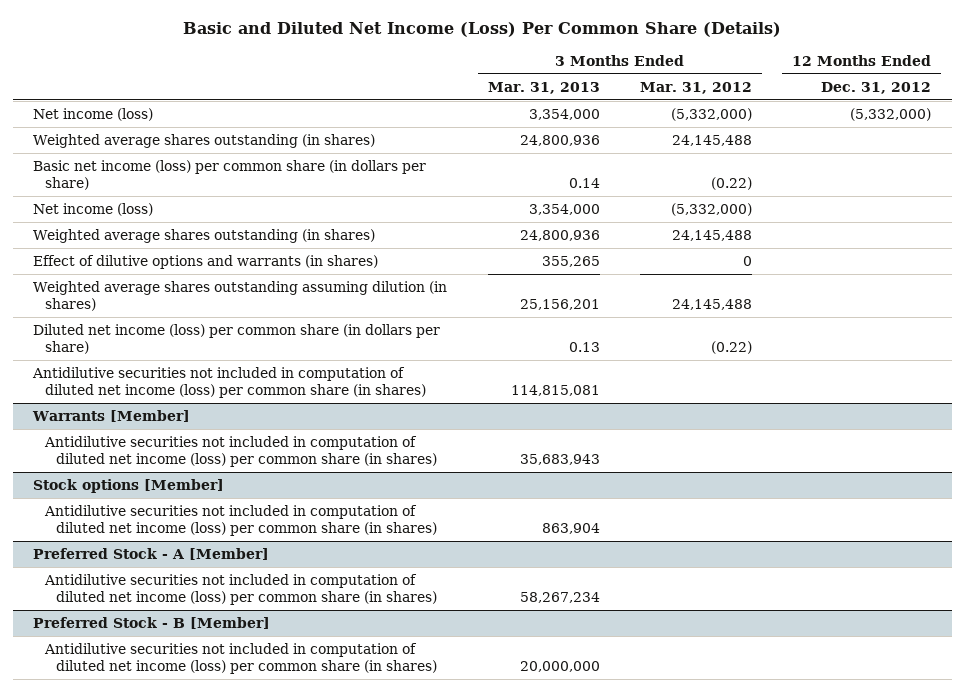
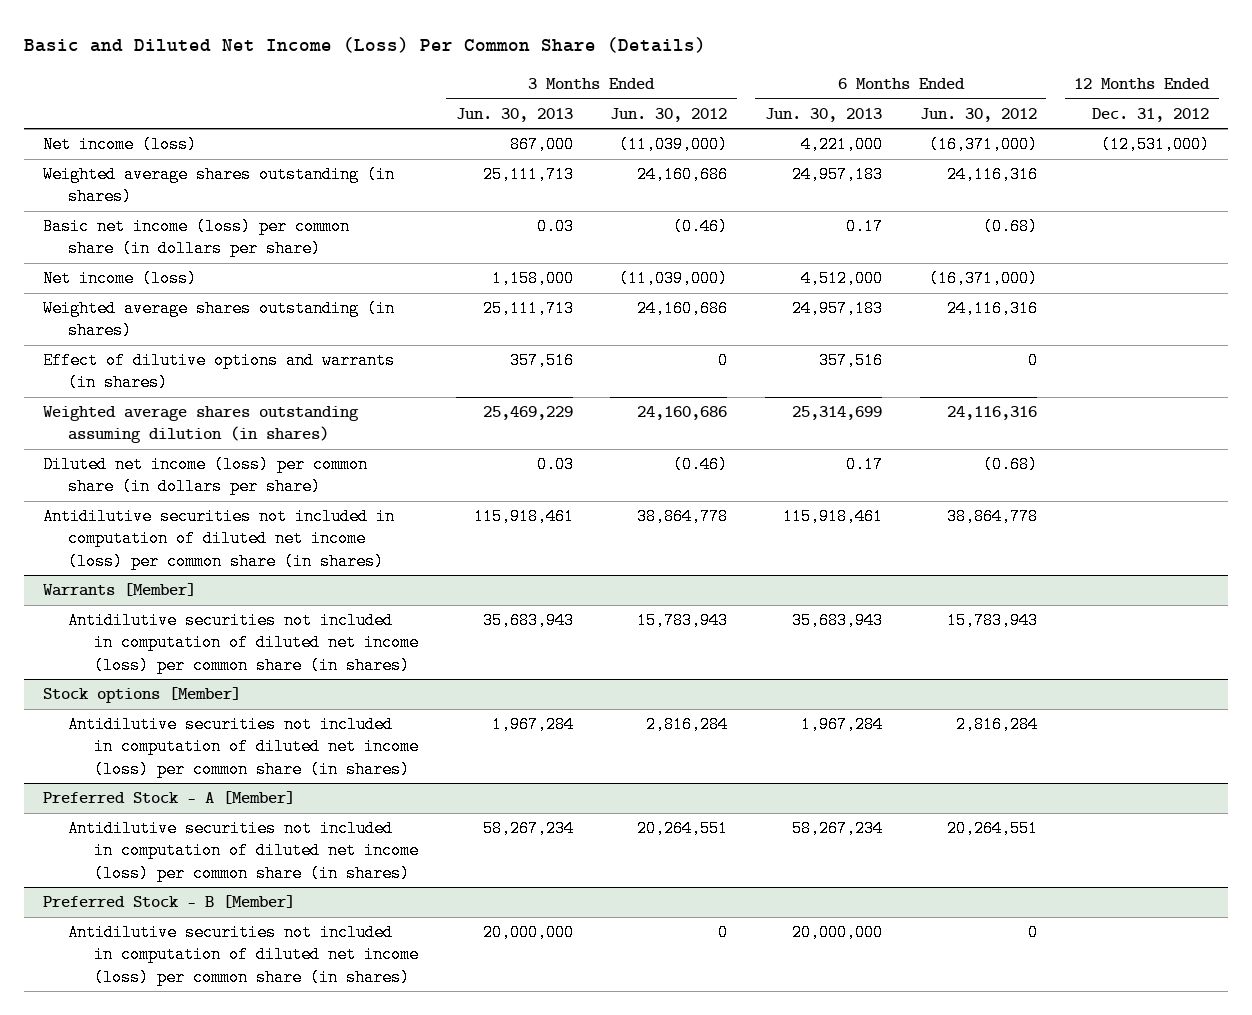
- | 3 Months Ended Mar. 31, 2013 | 3 Months Ended Mar. 31, 2012 | 12 Months Ended Dec. 31, 2012
+ | 3 Months Ended Jun. 30, 2013 | 3 Months Ended Jun. 30, 2012 | 6 Months Ended Jun. 30, 2013 | 6 Months Ended Jun. 30, 2012 | 12 Months Ended Dec. 31, 2012
- Net income (loss) | 3,354,000 | (5,332,000) | (5,332,000)
+ Net income (loss) | 867,000 | (11,039,000) | 4,221,000 | (16,371,000) | (12,531,000)

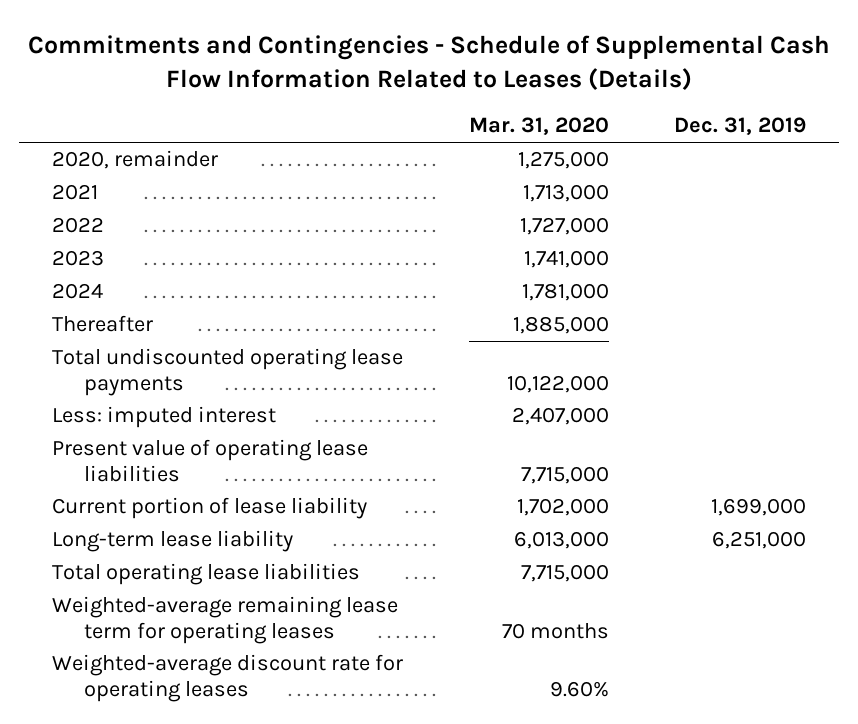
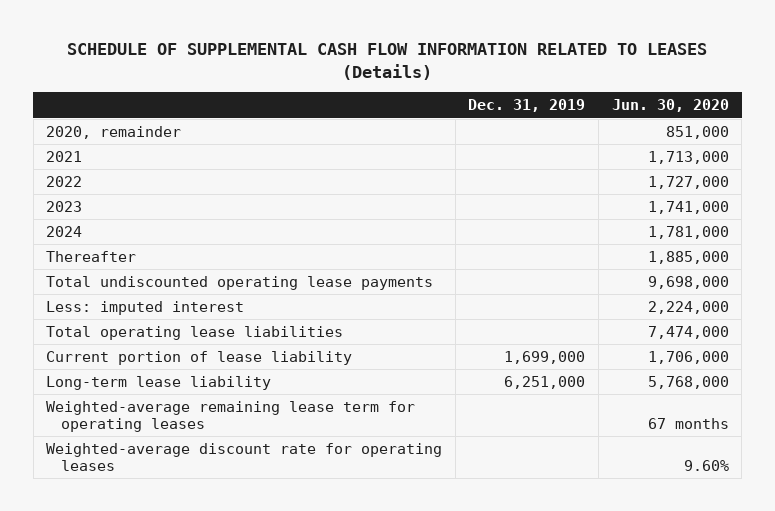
- Commitments and Contingencies - Schedule of Supplemental Cash Flow Information Related to Leases (Details)
+ SCHEDULE OF SUPPLEMENTAL CASH FLOW INFORMATION RELATED TO LEASES (Details)
- | Mar. 31, 2020 | Dec. 31, 2019
+ | Dec. 31, 2019 | Jun. 30, 2020
- Present value of operating lease liabilities | 7,715,000 |
moved up: Total operating lease liabilities | | 7,474,000

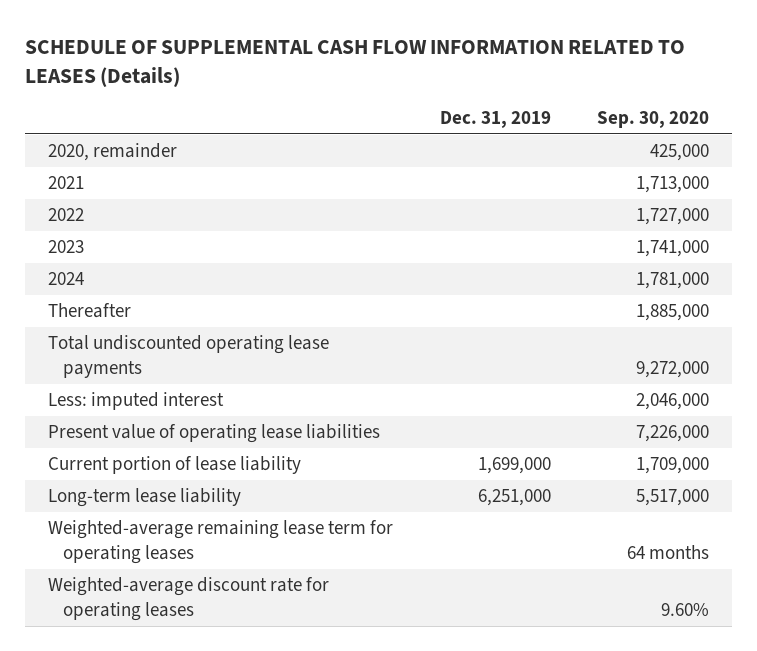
- | Dec. 31, 2019 | Jun. 30, 2020
+ | Dec. 31, 2019 | Sep. 30, 2020
- Total operating lease liabilities | | 7,474,000
+ Present value of operating lease liabilities | | 7,226,000

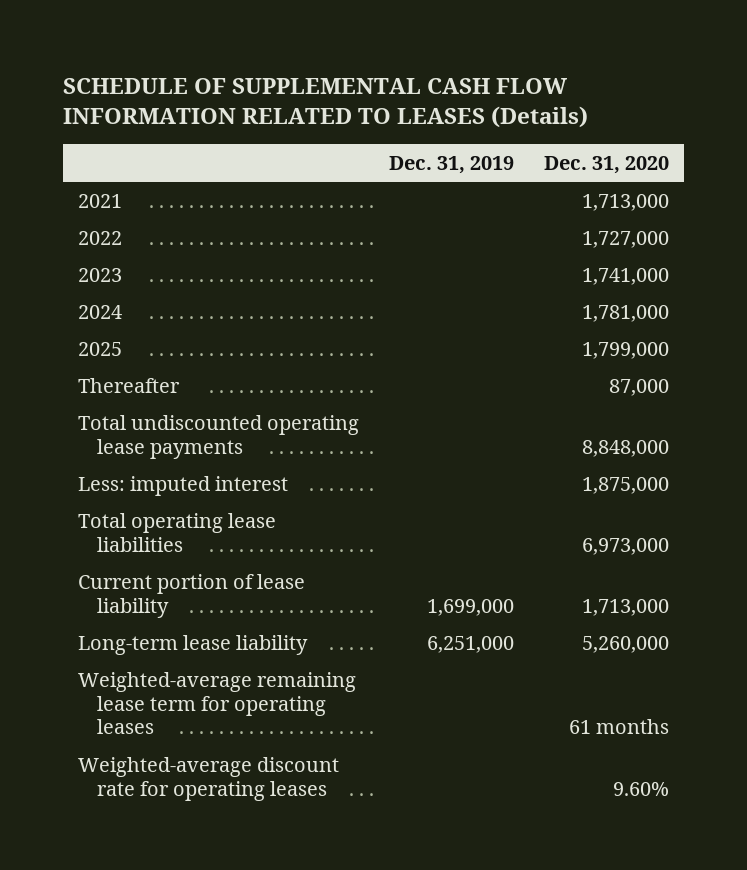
- | Dec. 31, 2019 | Sep. 30, 2020
+ | Dec. 31, 2019 | Dec. 31, 2020
- 2020, remainder | | 425,000
+ 2025 | | 1,799,000
- Present value of operating lease liabilities | | 7,226,000
+ Total operating lease liabilities | | 6,973,000

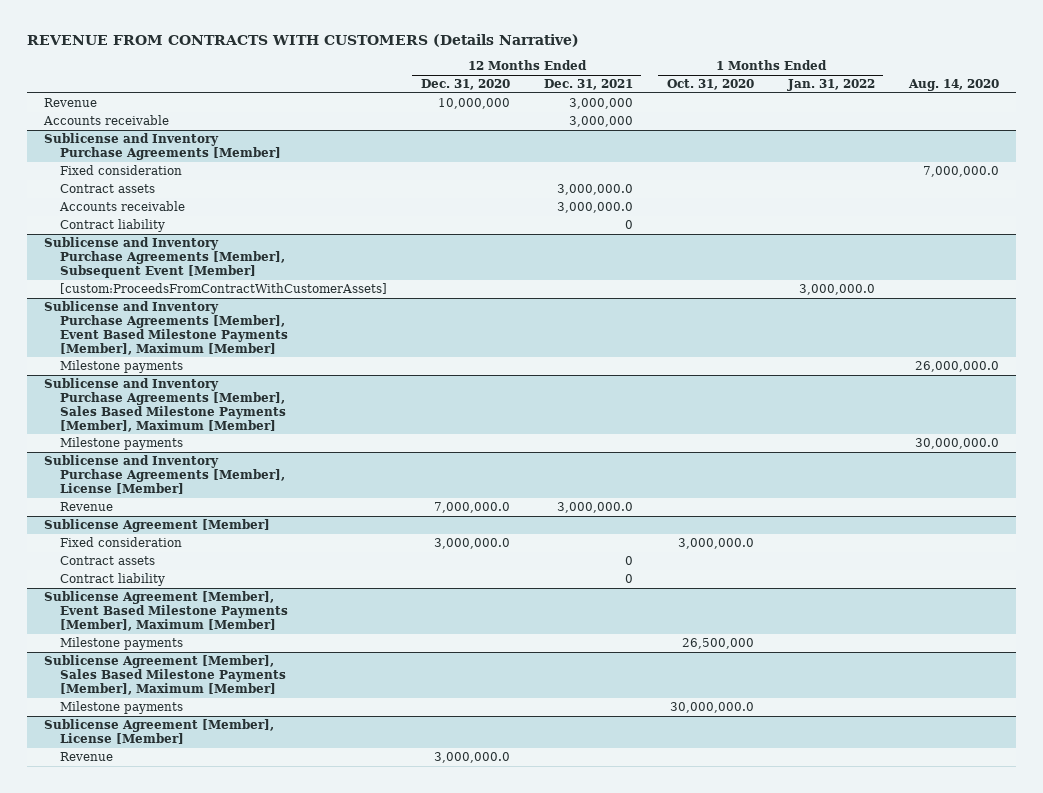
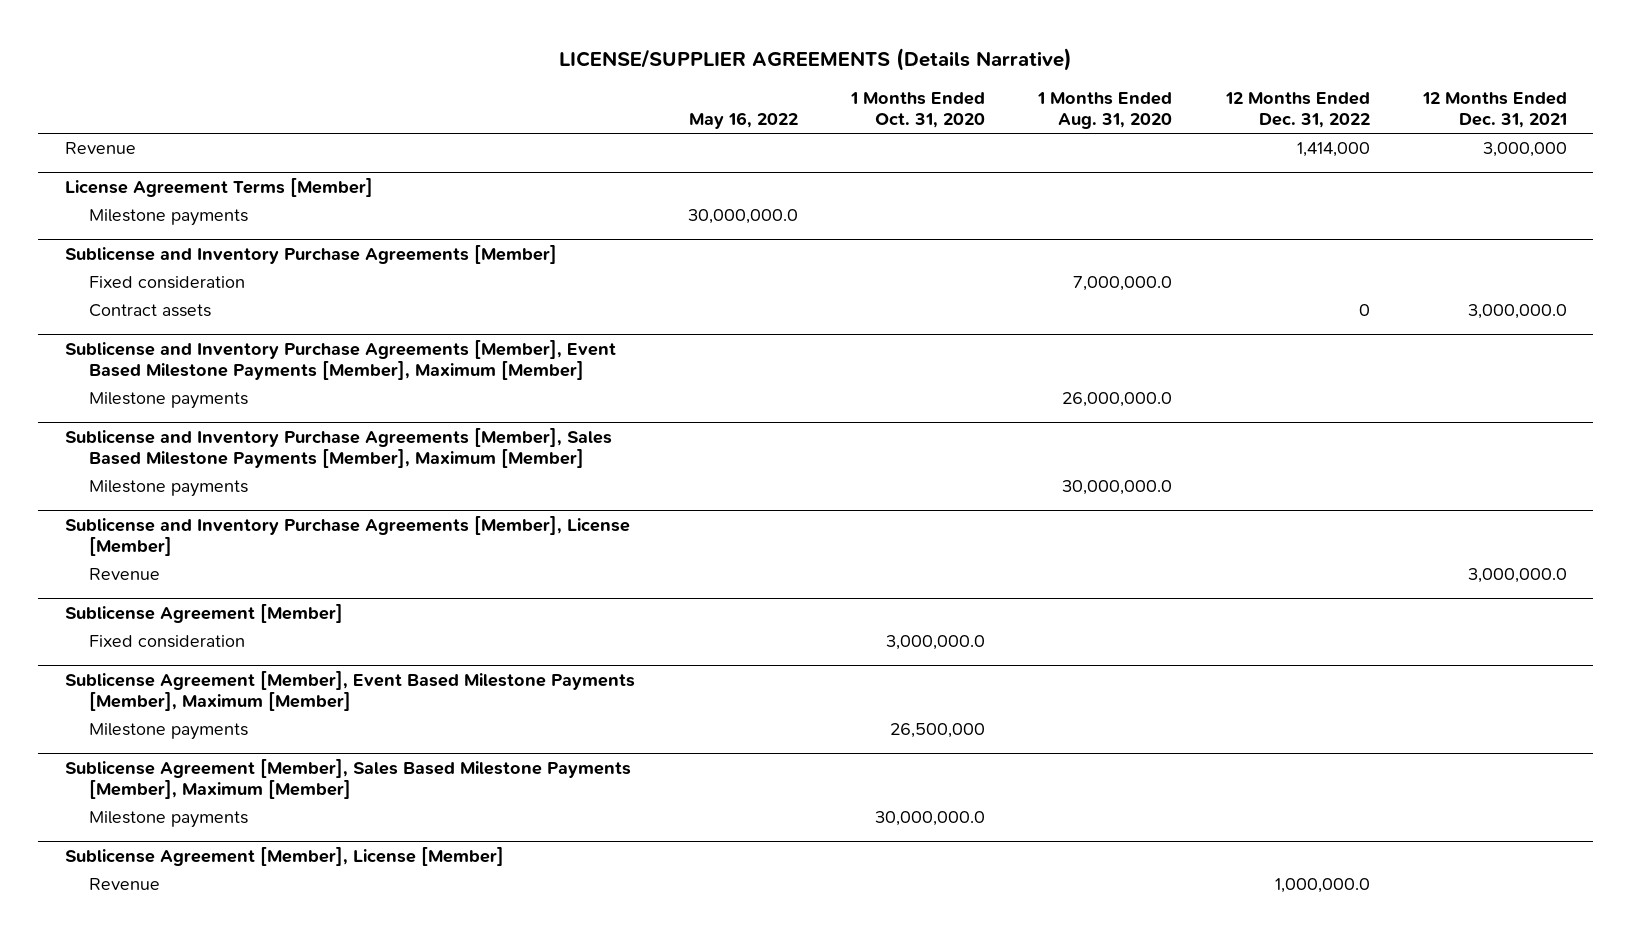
- REVENUE FROM CONTRACTS WITH CUSTOMERS (Details Narrative)
+ LICENSE/SUPPLIER AGREEMENTS (Details Narrative)
- | 12 Months Ended Dec. 31, 2020 | 12 Months Ended Dec. 31, 2021 | 1 Months Ended Oct. 31, 2020 | 1 Months Ended Jan. 31, 2022 | Aug. 14, 2020
+ | May 16, 2022 | 1 Months Ended Oct. 31, 2020 | 1 Months Ended Aug. 31, 2020 | 12 Months Ended Dec. 31, 2022 | 12 Months Ended Dec. 31, 2021
- Accounts receivable | | 3,000,000 | | |
+ License Agreement Terms [Member]
+ Milestone payments | 30,000,000.0 | | | |
@ Sublicense and Inventory Purchase Agreements [Member]
- Accounts receivable | | 3,000,000.0 | | |
- Contract liability | | 0 | | |
- Sublicense and Inventory Purchase Agreements [Member], Subsequent Event [Member]
- [custom:ProceedsFromContractWithCustomerAssets] | | | | 3,000,000.0 |
@ Sublicense Agreement [Member]
- Contract assets | | 0 | | |
- Contract liability | | 0 | | |

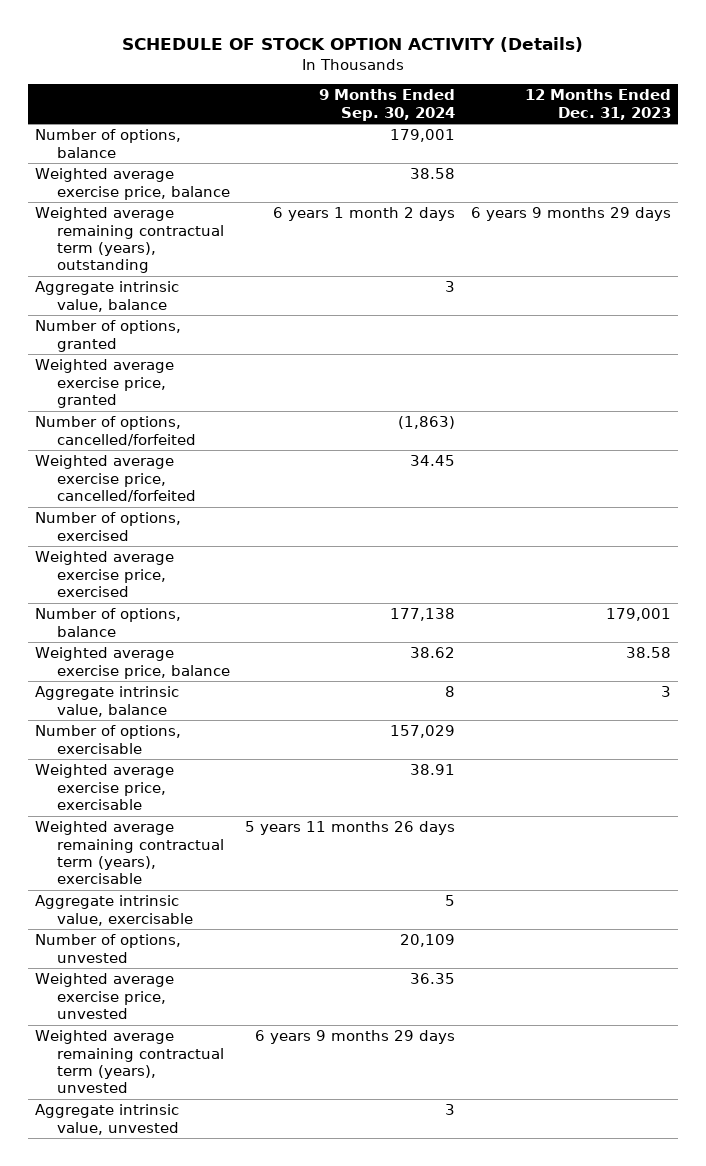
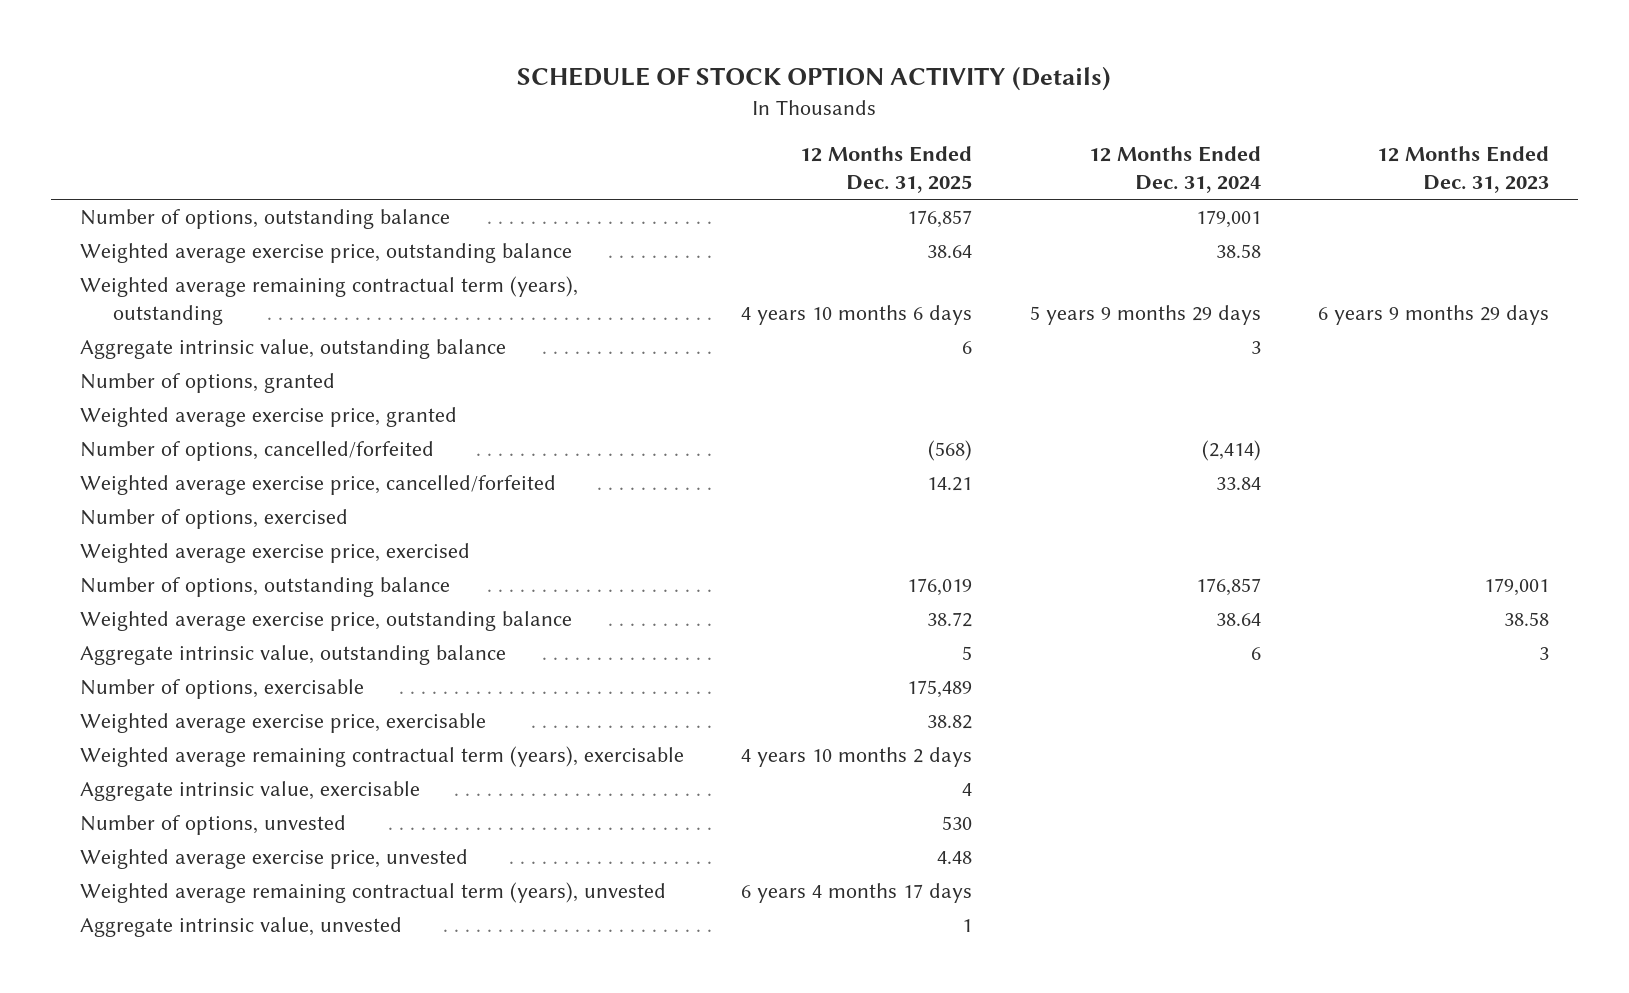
- | 9 Months Ended Sep. 30, 2024 | 12 Months Ended Dec. 31, 2023
+ | 12 Months Ended Dec. 31, 2025 | 12 Months Ended Dec. 31, 2024 | 12 Months Ended Dec. 31, 2023
- Number of options, balance | 179,001 |
- Weighted average exercise price, balance | 38.58 |
+ Number of options, outstanding balance | 176,857 | 179,001 |
+ Weighted average exercise price, outstanding balance | 38.64 | 38.58 |
- Aggregate intrinsic value, balance | 3 |
+ Aggregate intrinsic value, outstanding balance | 6 | 3 |
- Number of options, balance | 177,138 | 179,001
- Weighted average exercise price, balance | 38.62 | 38.58
- Aggregate intrinsic value, balance | 8 | 3
+ Number of options, outstanding balance | 176,019 | 176,857 | 179,001
+ Weighted average exercise price, outstanding balance | 38.72 | 38.64 | 38.58
+ Aggregate intrinsic value, outstanding balance | 5 | 6 | 3

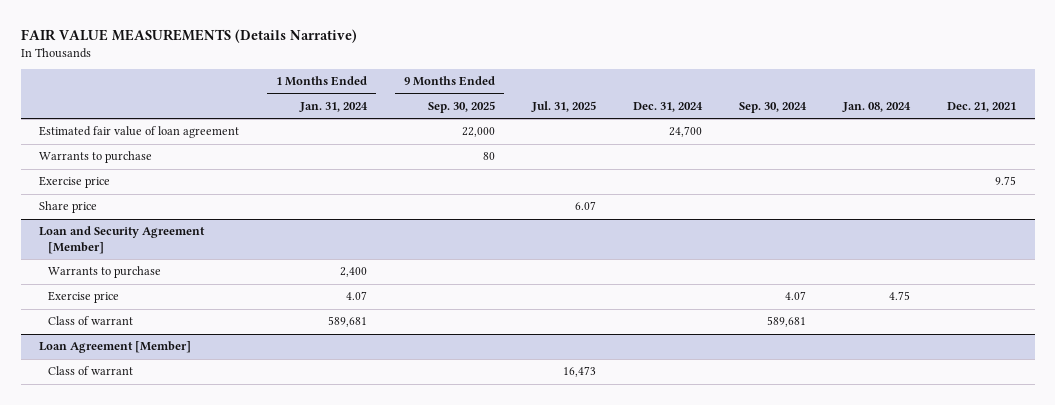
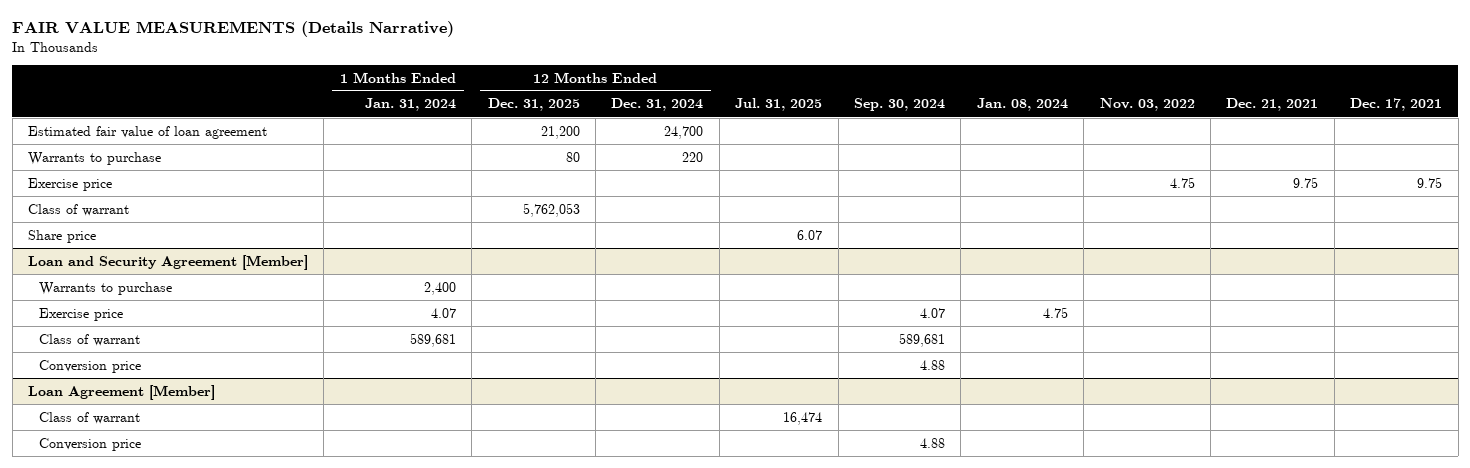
- | 1 Months Ended Jan. 31, 2024 | 9 Months Ended Sep. 30, 2025 | Jul. 31, 2025 | Dec. 31, 2024 | Sep. 30, 2024 | Jan. 08, 2024 | Dec. 21, 2021
+ | 1 Months Ended Jan. 31, 2024 | 12 Months Ended Dec. 31, 2025 | 12 Months Ended Dec. 31, 2024 | Jul. 31, 2025 | Sep. 30, 2024 | Jan. 08, 2024 | Nov. 03, 2022 | Dec. 21, 2021 | Dec. 17, 2021
+ Class of warrant | | 5,762,053 | | | | | | |
@ Loan and Security Agreement [Member]
+ Conversion price | | | | | 4.88 | | | |
@ Loan Agreement [Member]
- Class of warrant | | | 16,473 | | | |
+ Class of warrant | | | | 16,474 | | | | |
+ Conversion price | | | | | 4.88 | | | |

